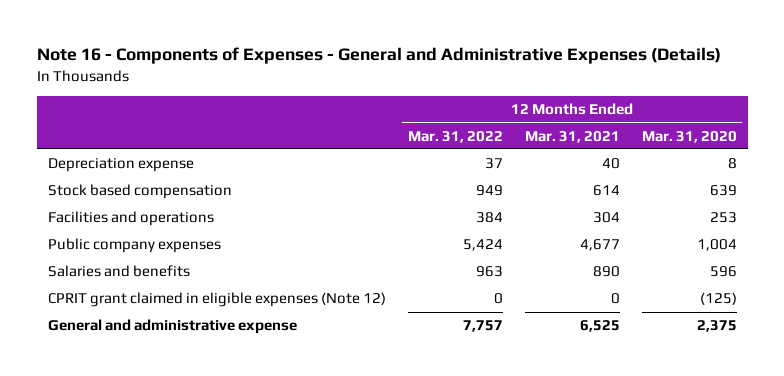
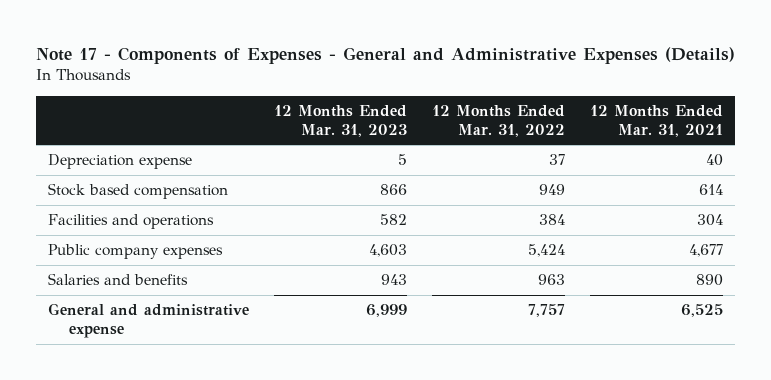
- Note 16 - Components of Expenses - General and Administrative Expenses (Details)
+ Note 17 - Components of Expenses - General and Administrative Expenses (Details)
- | 12 Months Ended Mar. 31, 2022 | 12 Months Ended Mar. 31, 2021 | 12 Months Ended Mar. 31, 2020
+ | 12 Months Ended Mar. 31, 2023 | 12 Months Ended Mar. 31, 2022 | 12 Months Ended Mar. 31, 2021
- CPRIT grant claimed in eligible expenses (Note 12) | 0 | 0 | (125)

